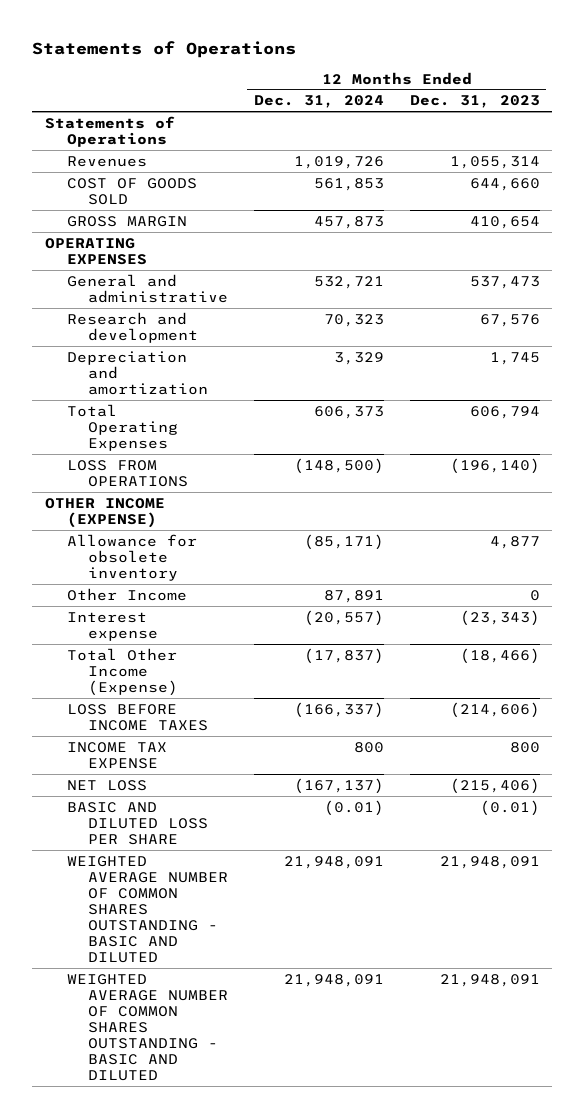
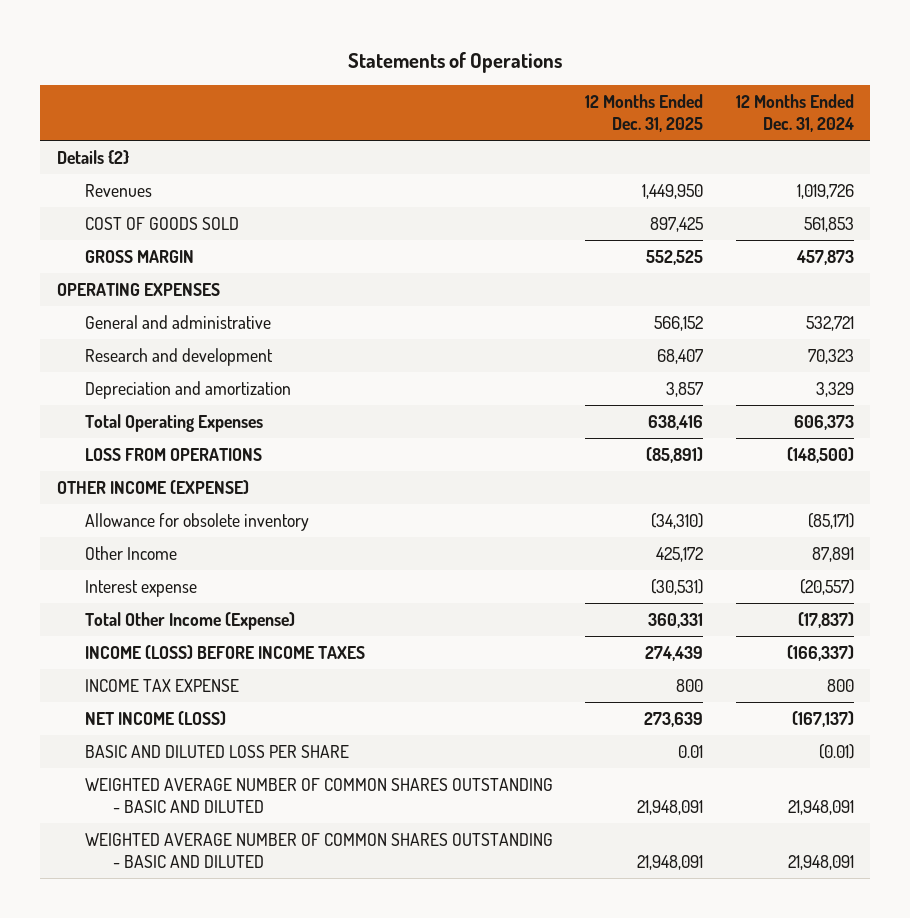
- | 12 Months Ended Dec. 31, 2024 | 12 Months Ended Dec. 31, 2023
+ | 12 Months Ended Dec. 31, 2025 | 12 Months Ended Dec. 31, 2024
- Statements of Operations
+ Details {2}
- LOSS BEFORE INCOME TAXES | (166,337) | (214,606)
+ INCOME (LOSS) BEFORE INCOME TAXES | 274,439 | (166,337)
- NET LOSS | (167,137) | (215,406)
+ NET INCOME (LOSS) | 273,639 | (167,137)

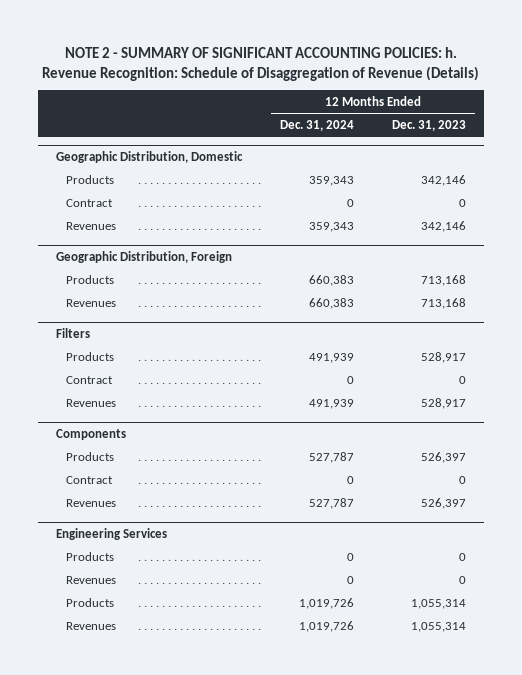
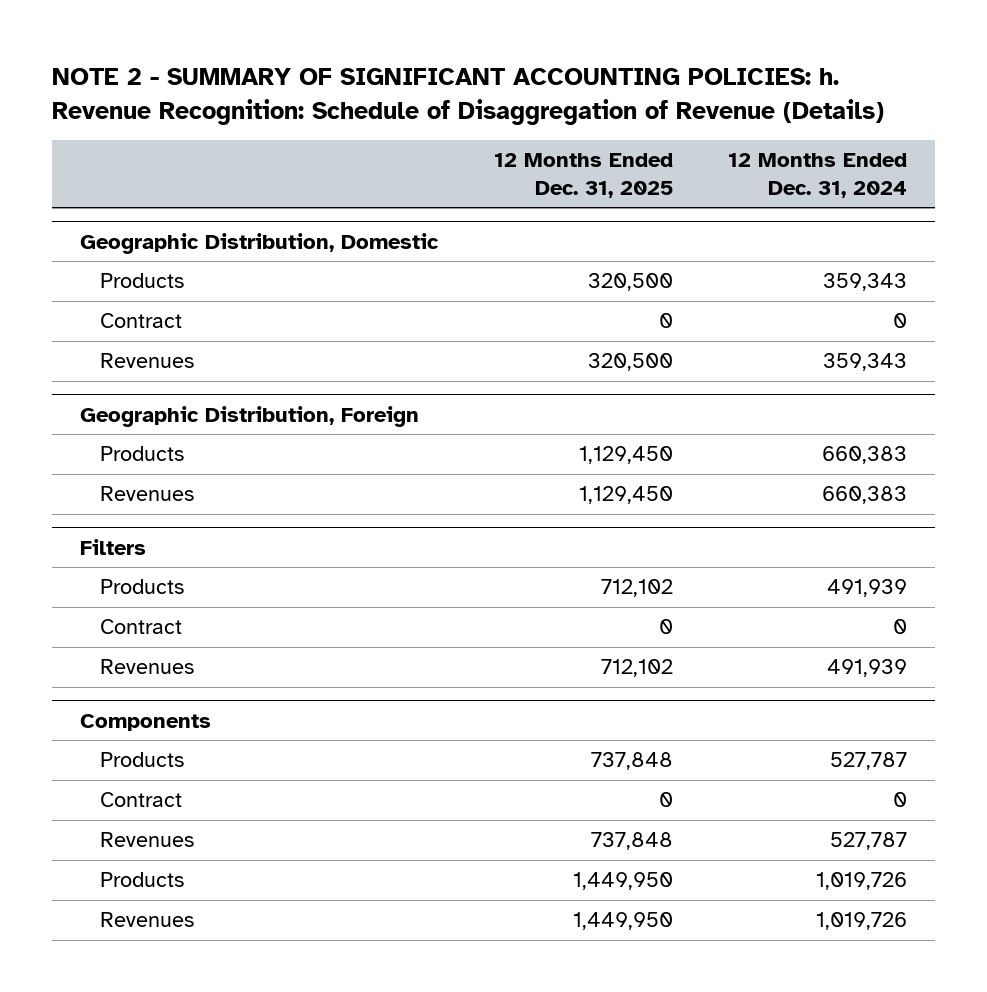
- | 12 Months Ended Dec. 31, 2024 | 12 Months Ended Dec. 31, 2023
+ | 12 Months Ended Dec. 31, 2025 | 12 Months Ended Dec. 31, 2024
- Engineering Services
- Products | 0 | 0
- Revenues | 0 | 0

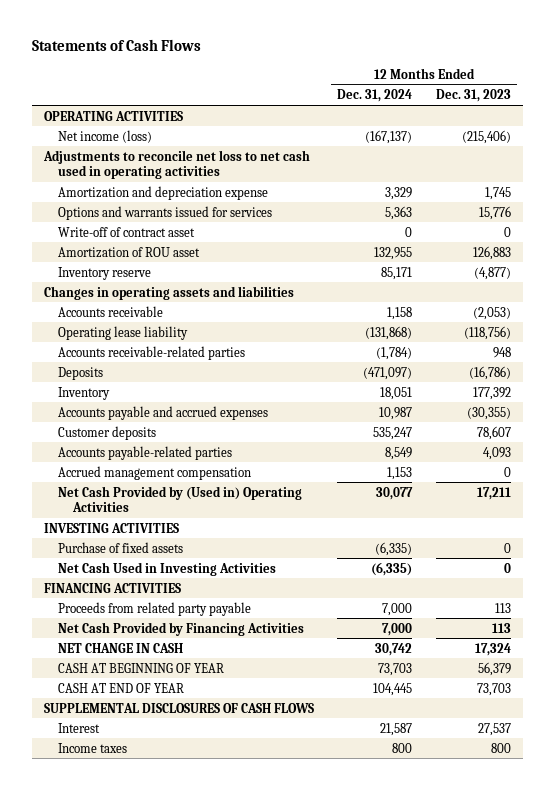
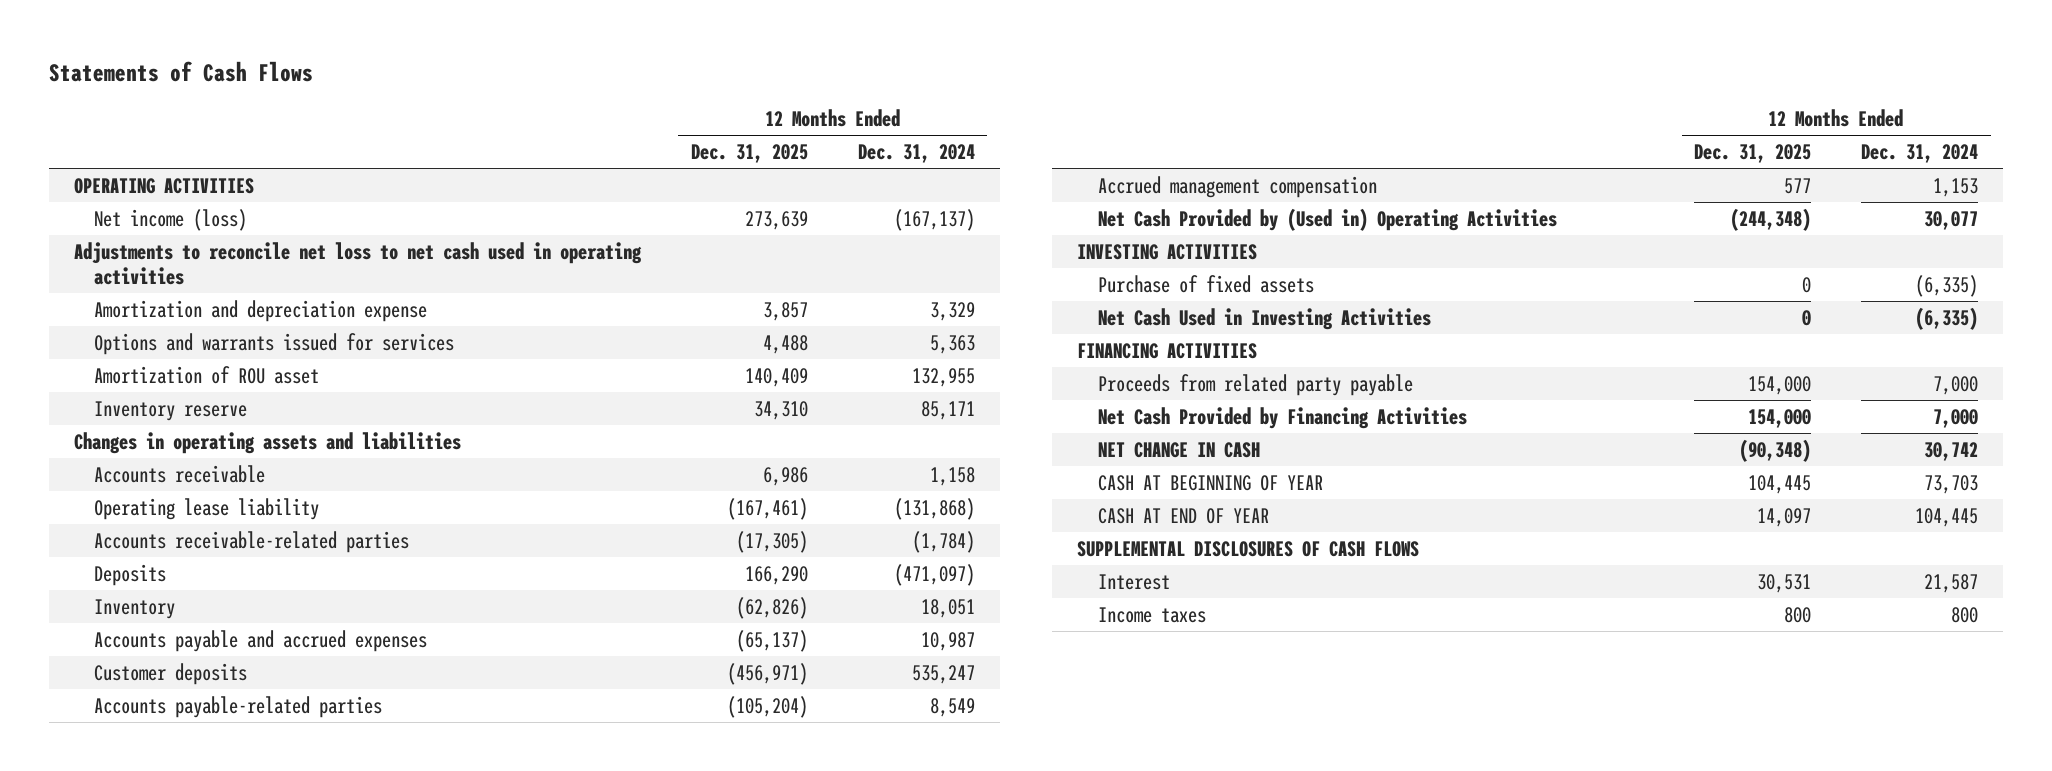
- | 12 Months Ended Dec. 31, 2024 | 12 Months Ended Dec. 31, 2023
+ | 12 Months Ended Dec. 31, 2025 | 12 Months Ended Dec. 31, 2024
- Write-off of contract asset | 0 | 0

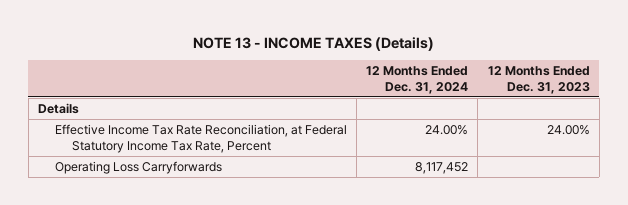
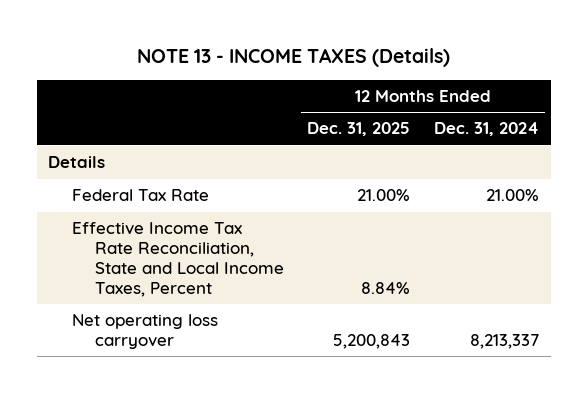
- | 12 Months Ended Dec. 31, 2024 | 12 Months Ended Dec. 31, 2023
+ | 12 Months Ended Dec. 31, 2025 | 12 Months Ended Dec. 31, 2024
- Effective Income Tax Rate Reconciliation, at Federal Statutory Income Tax Rate, Percent | 24.00% | 24.00%
- Operating Loss Carryforwards | 8,117,452 |
+ Federal Tax Rate | 21.00% | 21.00%
+ Effective Income Tax Rate Reconciliation, State and Local Income Taxes, Percent | 8.84% |
+ Net operating loss carryover | 5,200,843 | 8,213,337

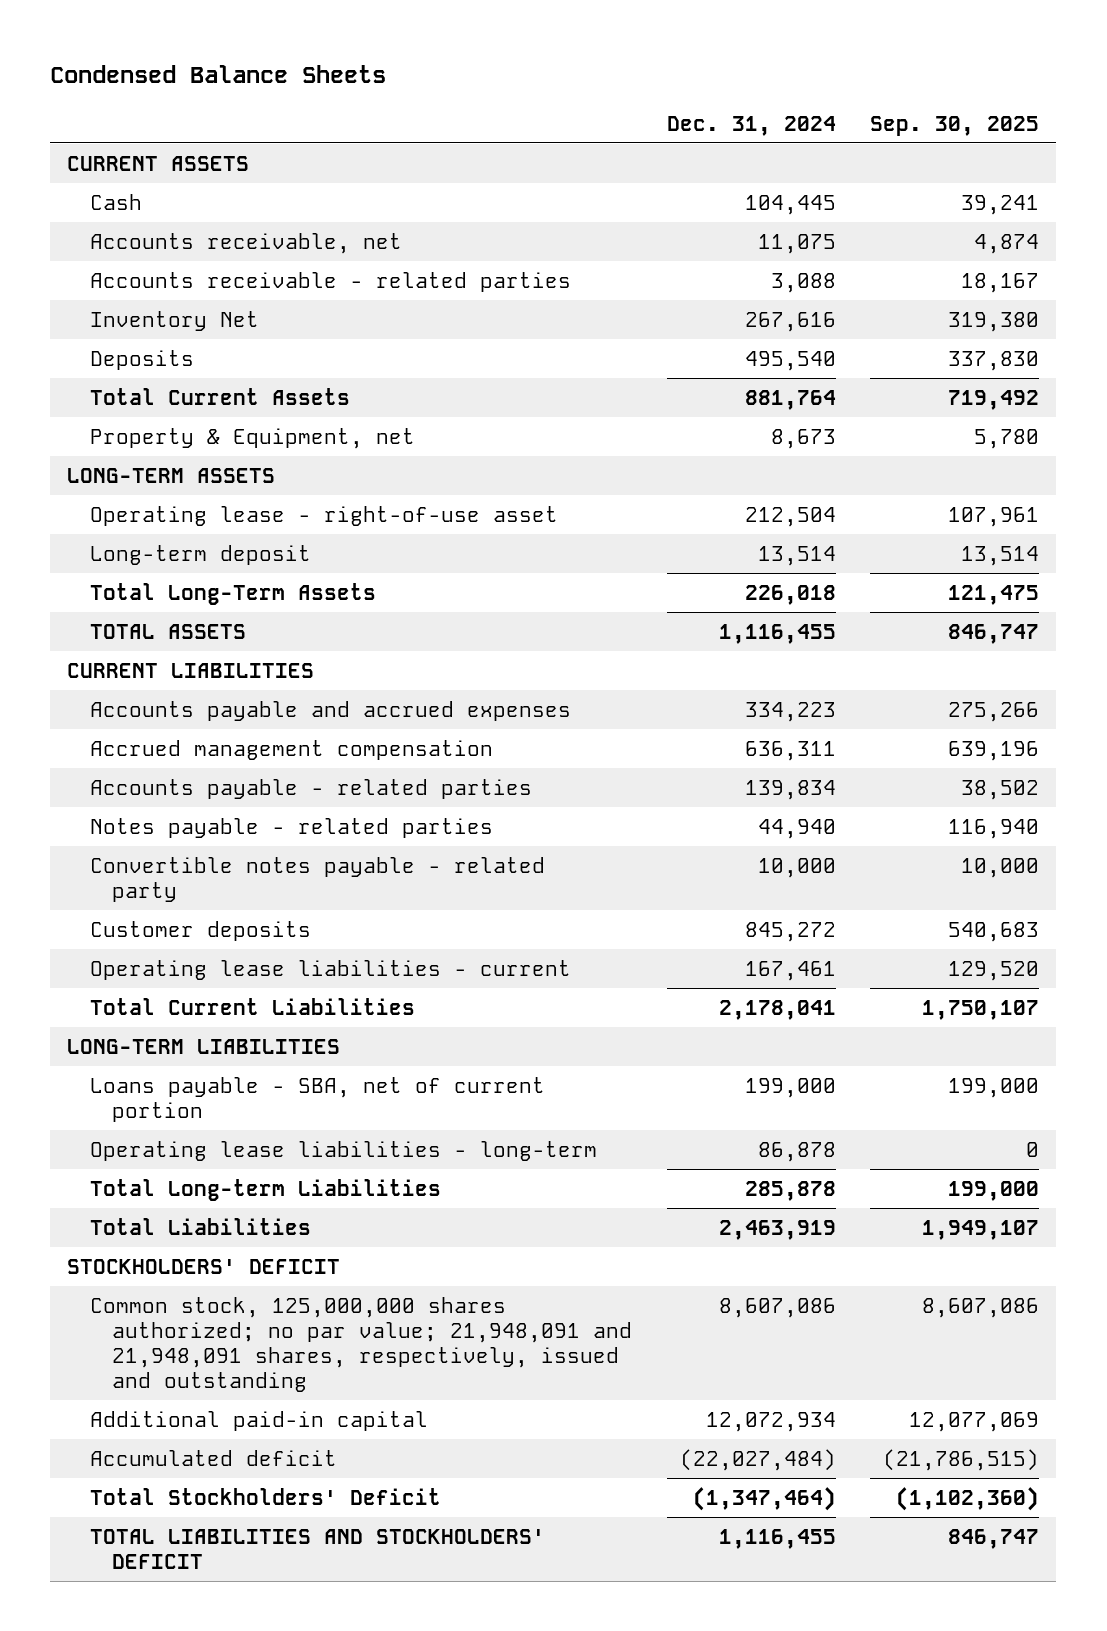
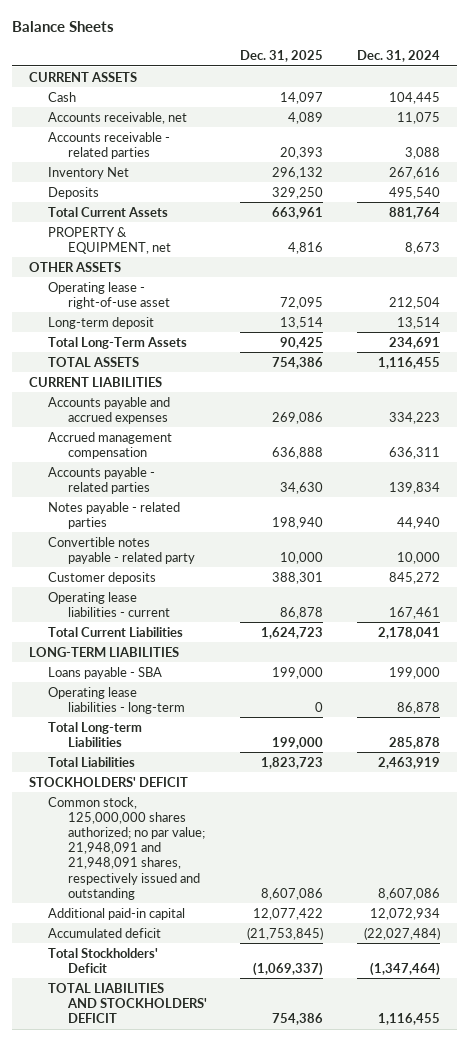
- Condensed Balance Sheets
+ Balance Sheets
- | Dec. 31, 2024 | Sep. 30, 2025
+ | Dec. 31, 2025 | Dec. 31, 2024
- Property & Equipment, net | 8,673 | 5,780
- LONG-TERM ASSETS
+ PROPERTY & EQUIPMENT, net | 4,816 | 8,673
+ OTHER ASSETS
- Total Long-Term Assets | 226,018 | 121,475
+ Total Long-Term Assets | 90,425 | 234,691
- Loans payable - SBA, net of current portion | 199,000 | 199,000
+ Loans payable - SBA | 199,000 | 199,000
- Common stock, 125,000,000 shares authorized; no par value; 21,948,091 and 21,948,091 shares, respectively, issued and outstanding | 8,607,086 | 8,607,086
+ Common stock, 125,000,000 shares authorized; no par value; 21,948,091 and 21,948,091 shares, respectively issued and outstanding | 8,607,086 | 8,607,086

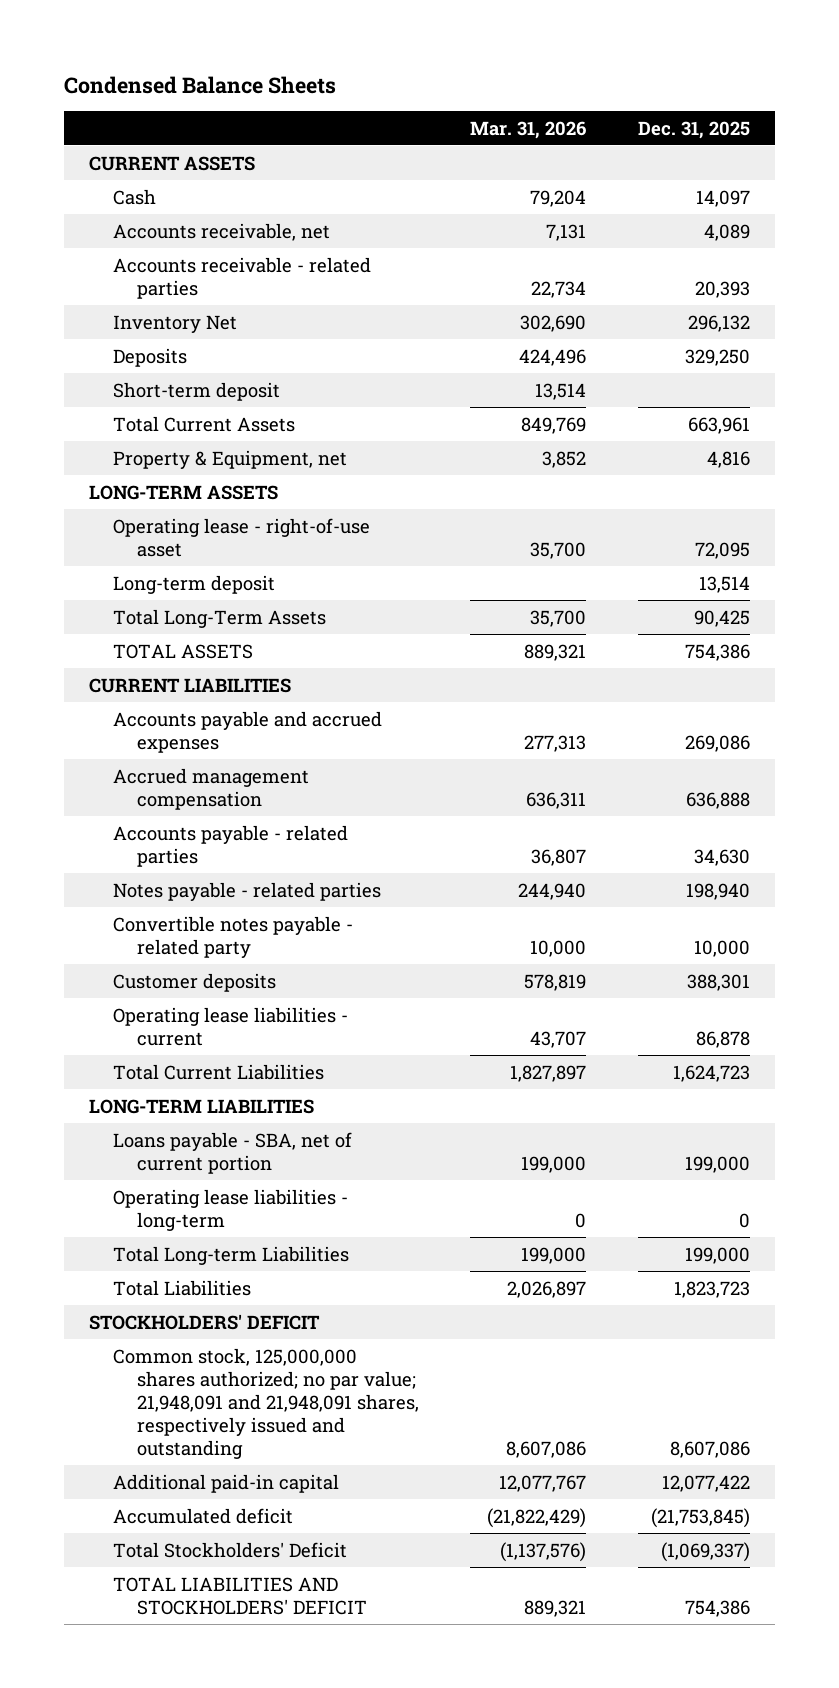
- Balance Sheets
+ Condensed Balance Sheets
- | Dec. 31, 2025 | Dec. 31, 2024
+ | Mar. 31, 2026 | Dec. 31, 2025
+ Short-term deposit | 13,514 |
- PROPERTY & EQUIPMENT, net | 4,816 | 8,673
- OTHER ASSETS
+ Property & Equipment, net | 3,852 | 4,816
+ LONG-TERM ASSETS
- Loans payable - SBA | 199,000 | 199,000
+ Loans payable - SBA, net of current portion | 199,000 | 199,000

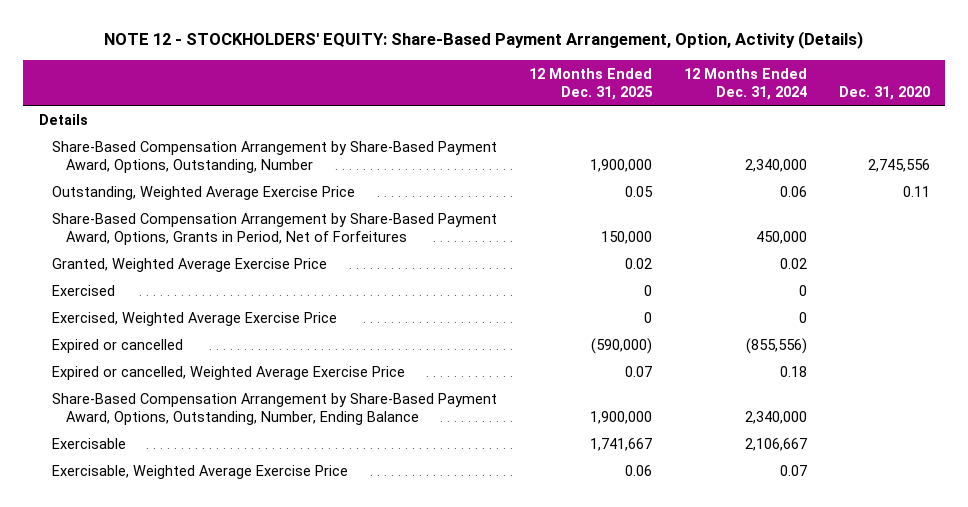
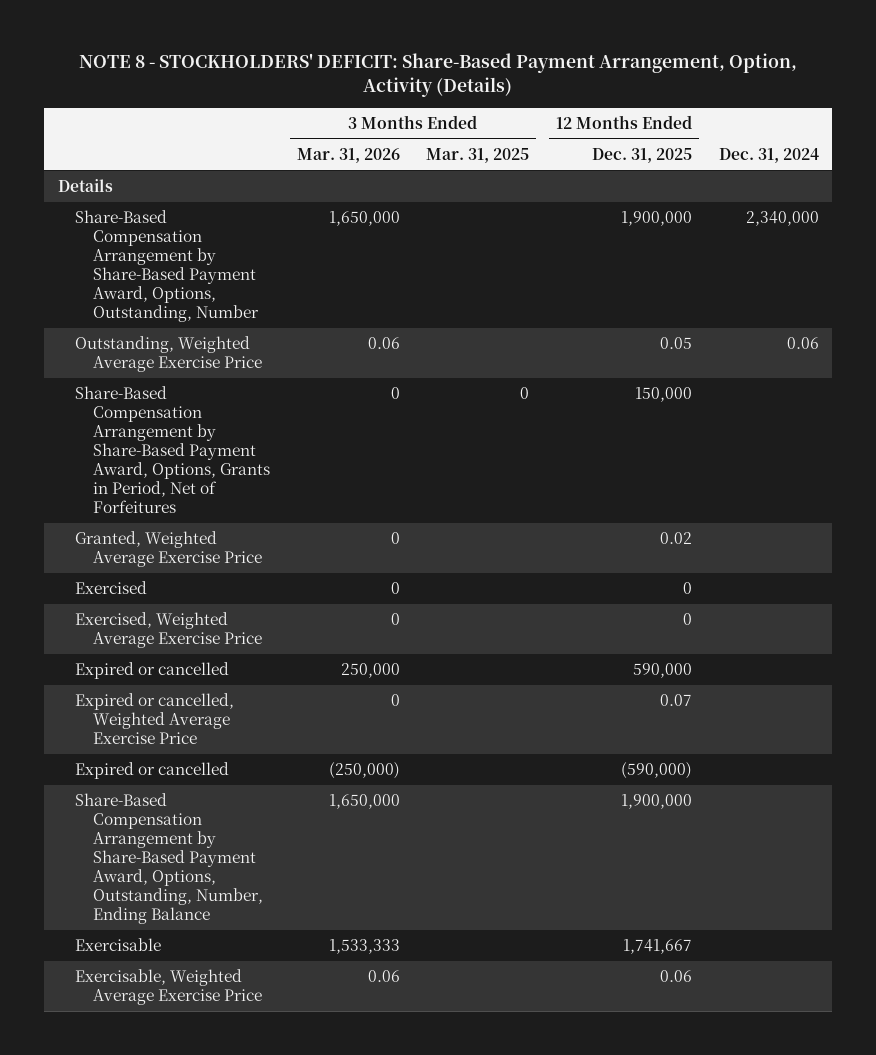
- NOTE 12 - STOCKHOLDERS' EQUITY: Share-Based Payment Arrangement, Option, Activity (Details)
+ NOTE 8 - STOCKHOLDERS' DEFICIT: Share-Based Payment Arrangement, Option, Activity (Details)
- | 12 Months Ended Dec. 31, 2025 | 12 Months Ended Dec. 31, 2024 | Dec. 31, 2020
+ | 3 Months Ended Mar. 31, 2026 | 3 Months Ended Mar. 31, 2025 | 12 Months Ended Dec. 31, 2025 | Dec. 31, 2024
+ Expired or cancelled | 250,000 | | 590,000 |
moved down: Expired or cancelled | (250,000) | | (590,000) |

